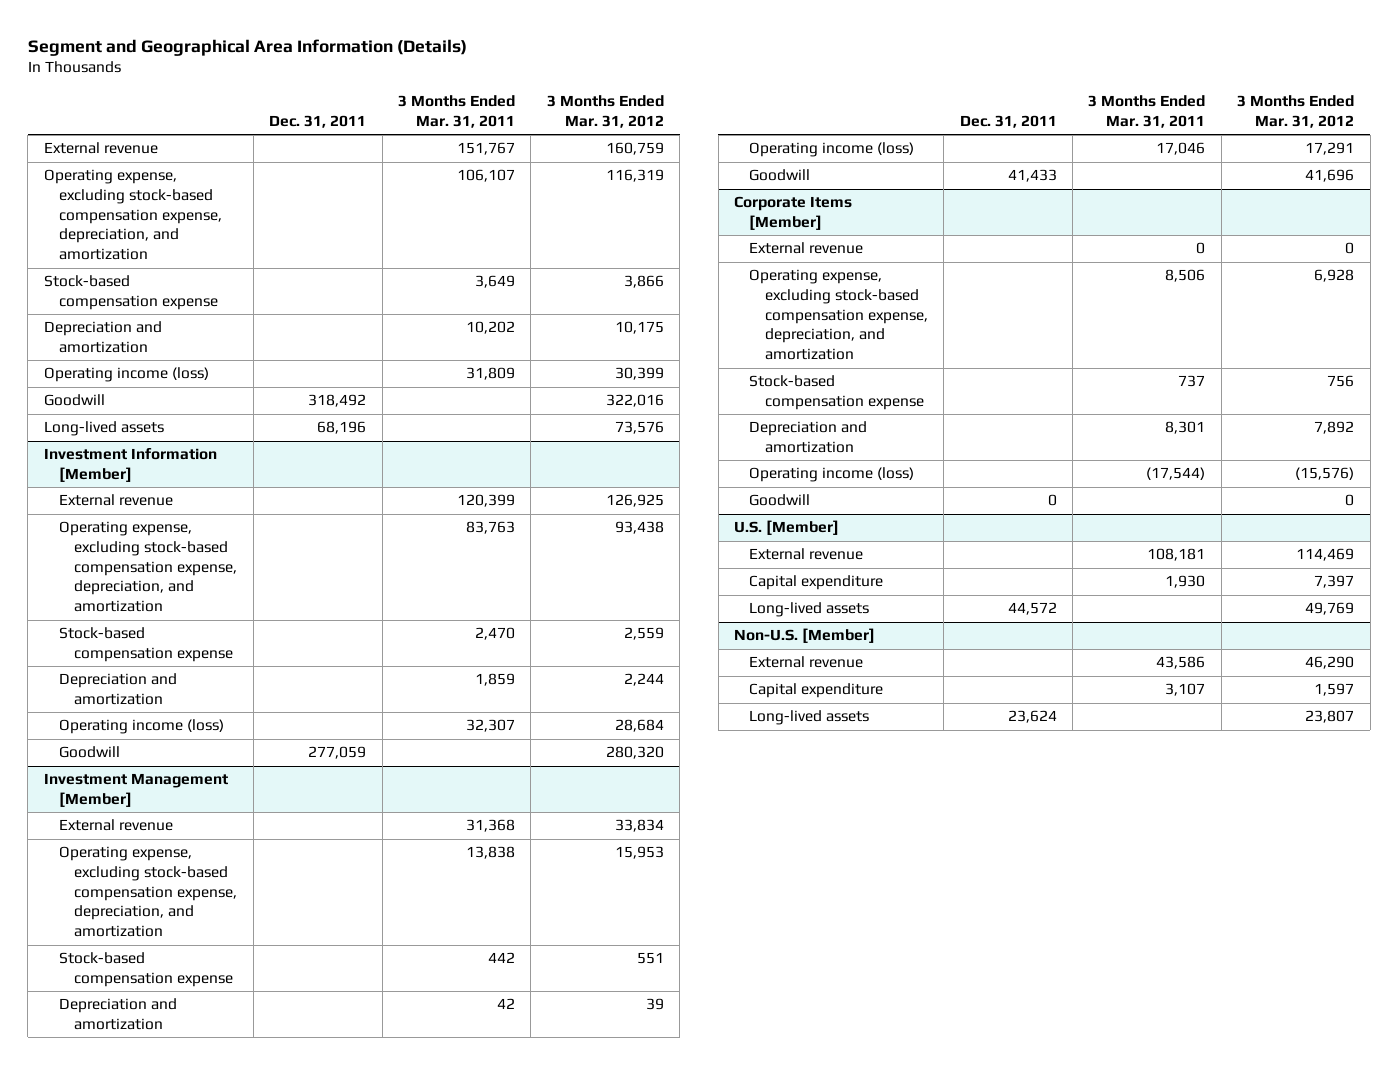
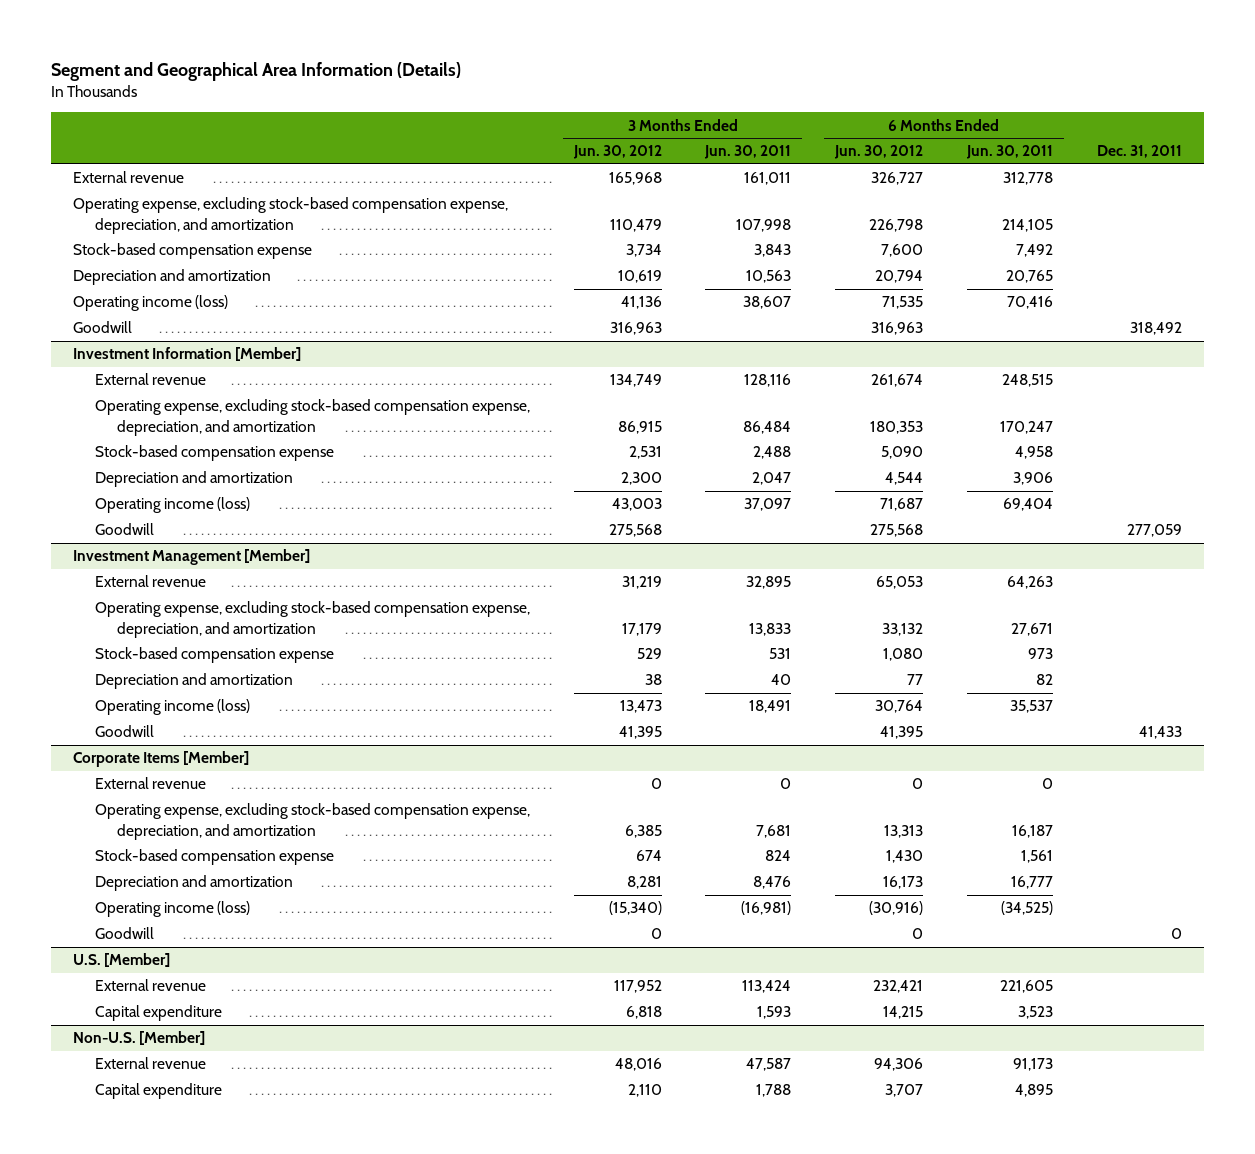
- | Dec. 31, 2011 | 3 Months Ended Mar. 31, 2011 | 3 Months Ended Mar. 31, 2012
+ | 3 Months Ended Jun. 30, 2012 | 3 Months Ended Jun. 30, 2011 | 6 Months Ended Jun. 30, 2012 | 6 Months Ended Jun. 30, 2011 | Dec. 31, 2011
- Long-lived assets | 68,196 | | 73,576
@ U.S. [Member]
- Long-lived assets | 44,572 | | 49,769
@ Non-U.S. [Member]
- Long-lived assets | 23,624 | | 23,807

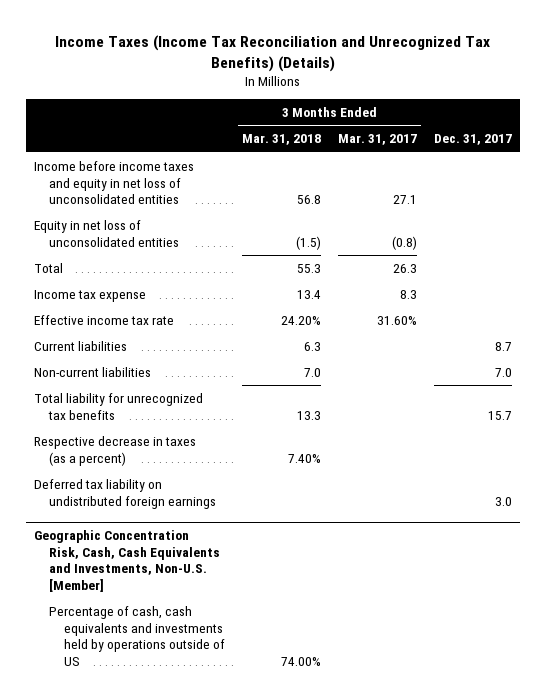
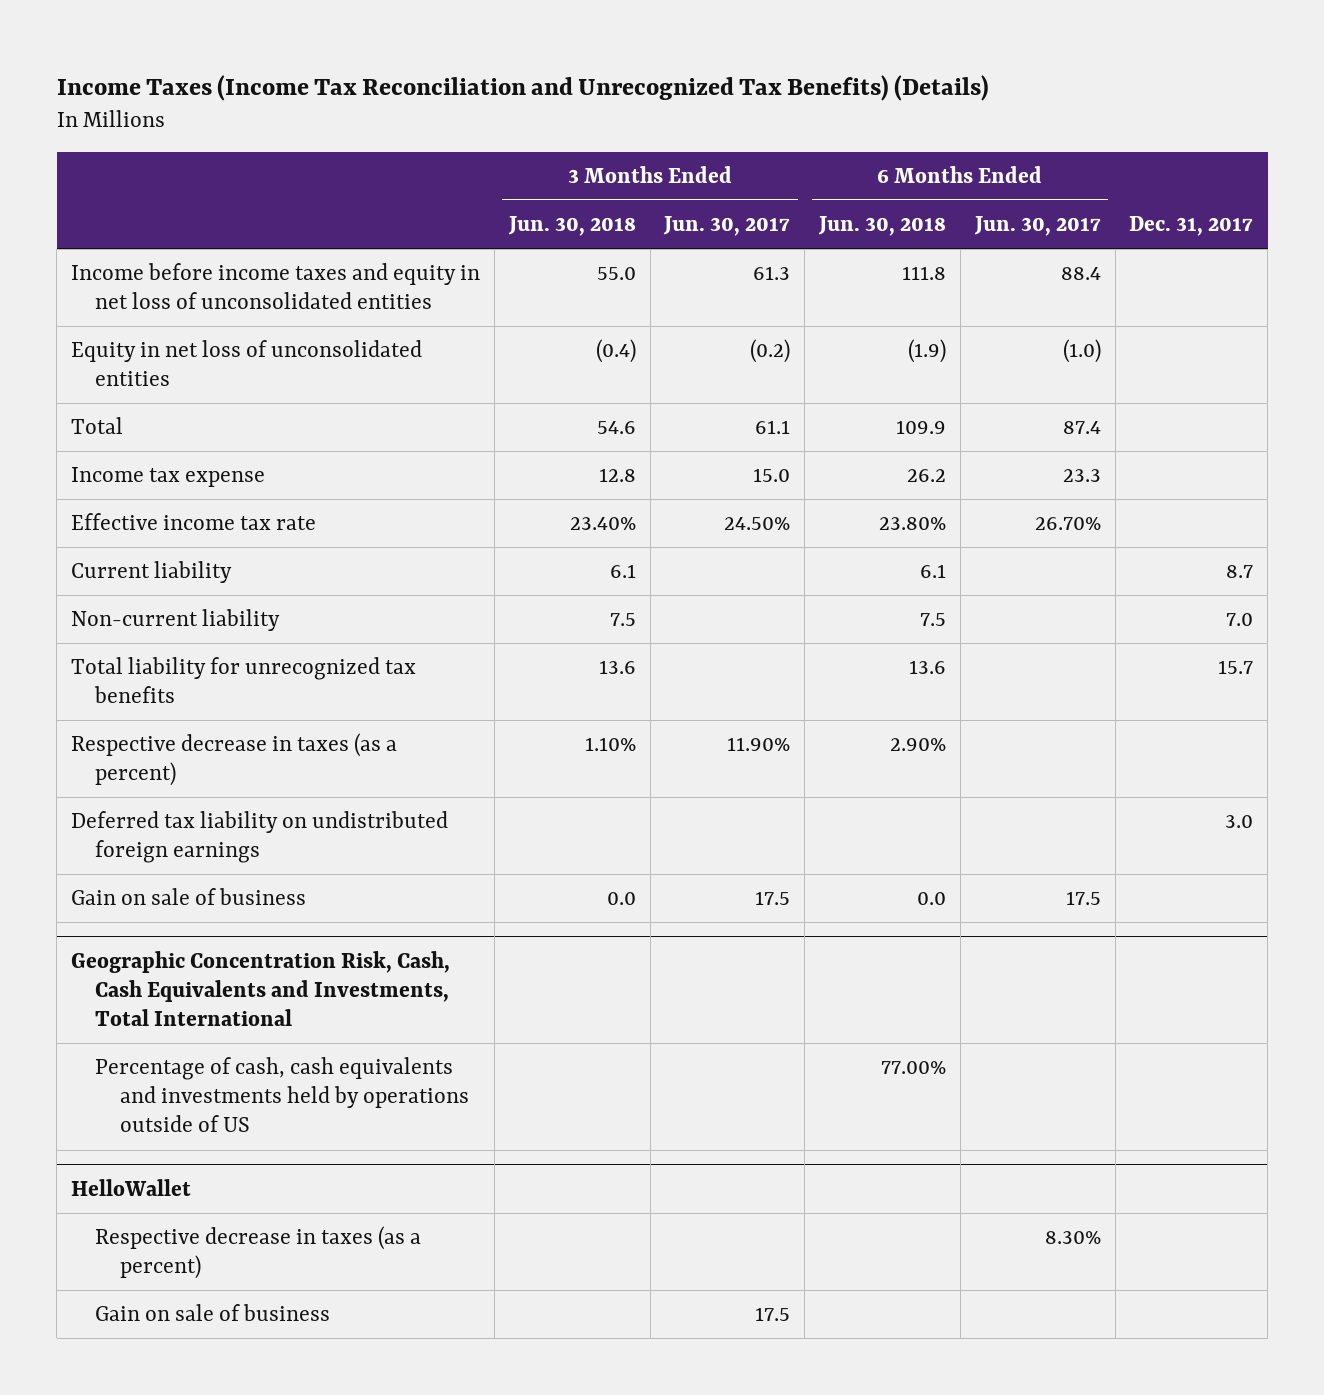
- | 3 Months Ended Mar. 31, 2018 | 3 Months Ended Mar. 31, 2017 | Dec. 31, 2017
+ | 3 Months Ended Jun. 30, 2018 | 3 Months Ended Jun. 30, 2017 | 6 Months Ended Jun. 30, 2018 | 6 Months Ended Jun. 30, 2017 | Dec. 31, 2017
- Current liabilities | 6.3 | | 8.7
- Non-current liabilities | 7.0 | | 7.0
+ Current liability | 6.1 | | 6.1 | | 8.7
+ Non-current liability | 7.5 | | 7.5 | | 7.0
- Geographic Concentration Risk, Cash, Cash Equivalents and Investments, Non-U.S. [Member]
+ Gain on sale of business | 0.0 | 17.5 | 0.0 | 17.5 |
+ Geographic Concentration Risk, Cash, Cash Equivalents and Investments, Total International
+ HelloWallet
+ Respective decrease in taxes (as a percent) | | | | 8.30% |
+ Gain on sale of business | | 17.5 | | |

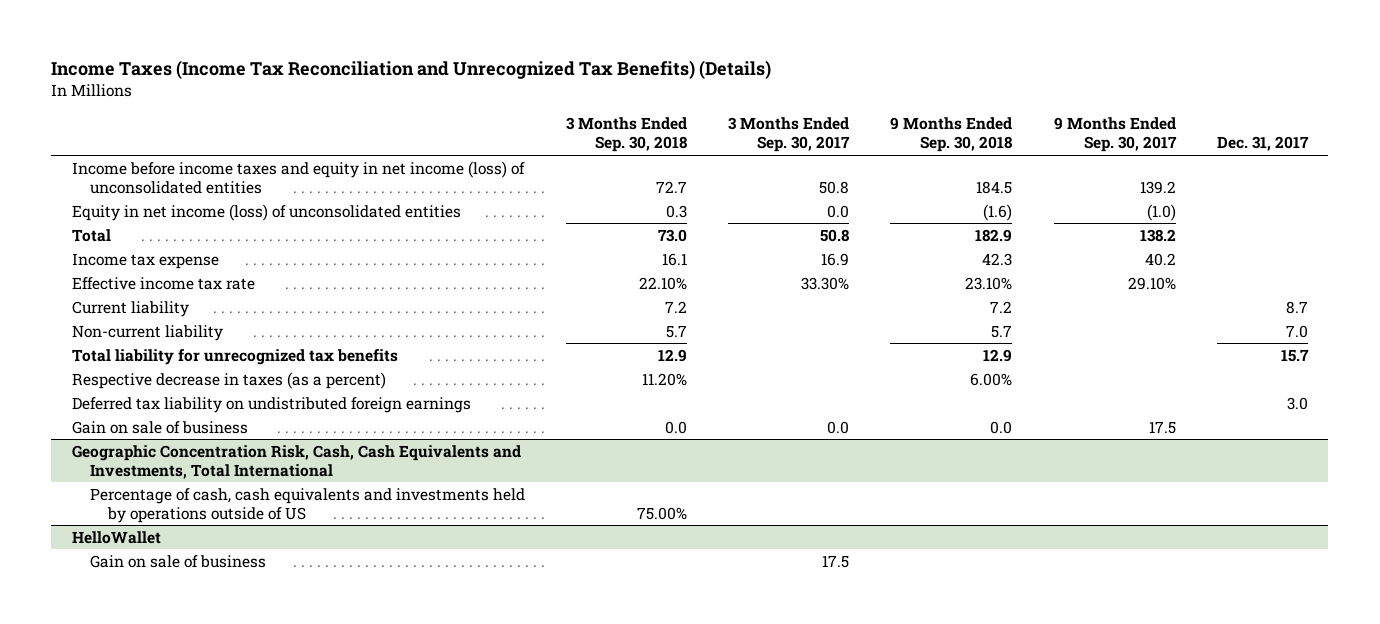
- | 3 Months Ended Jun. 30, 2018 | 3 Months Ended Jun. 30, 2017 | 6 Months Ended Jun. 30, 2018 | 6 Months Ended Jun. 30, 2017 | Dec. 31, 2017
+ | 3 Months Ended Sep. 30, 2018 | 3 Months Ended Sep. 30, 2017 | 9 Months Ended Sep. 30, 2018 | 9 Months Ended Sep. 30, 2017 | Dec. 31, 2017
- Income before income taxes and equity in net loss of unconsolidated entities | 55.0 | 61.3 | 111.8 | 88.4 |
- Equity in net loss of unconsolidated entities | (0.4) | (0.2) | (1.9) | (1.0) |
+ Income before income taxes and equity in net income (loss) of unconsolidated entities | 72.7 | 50.8 | 184.5 | 139.2 |
+ Equity in net income (loss) of unconsolidated entities | 0.3 | 0.0 | (1.6) | (1.0) |
@ HelloWallet
- Respective decrease in taxes (as a percent) | | | | 8.30% |

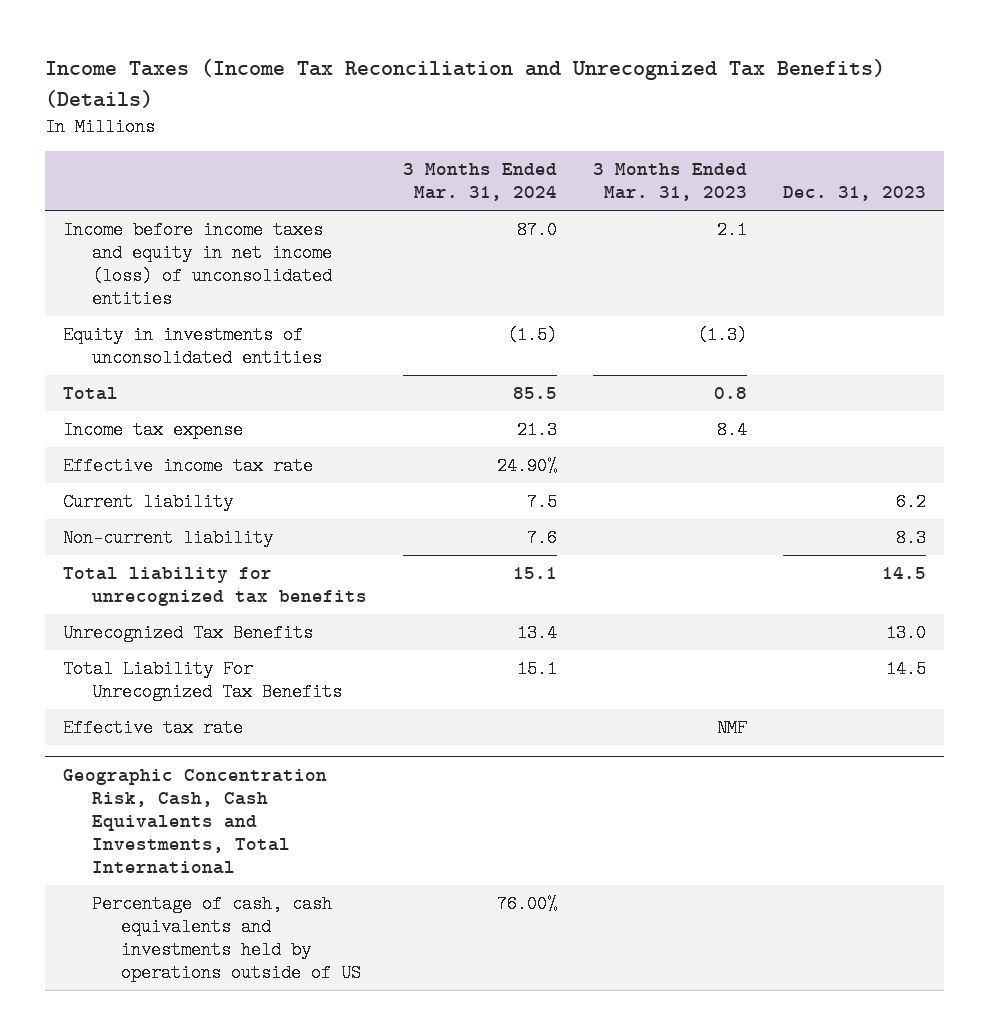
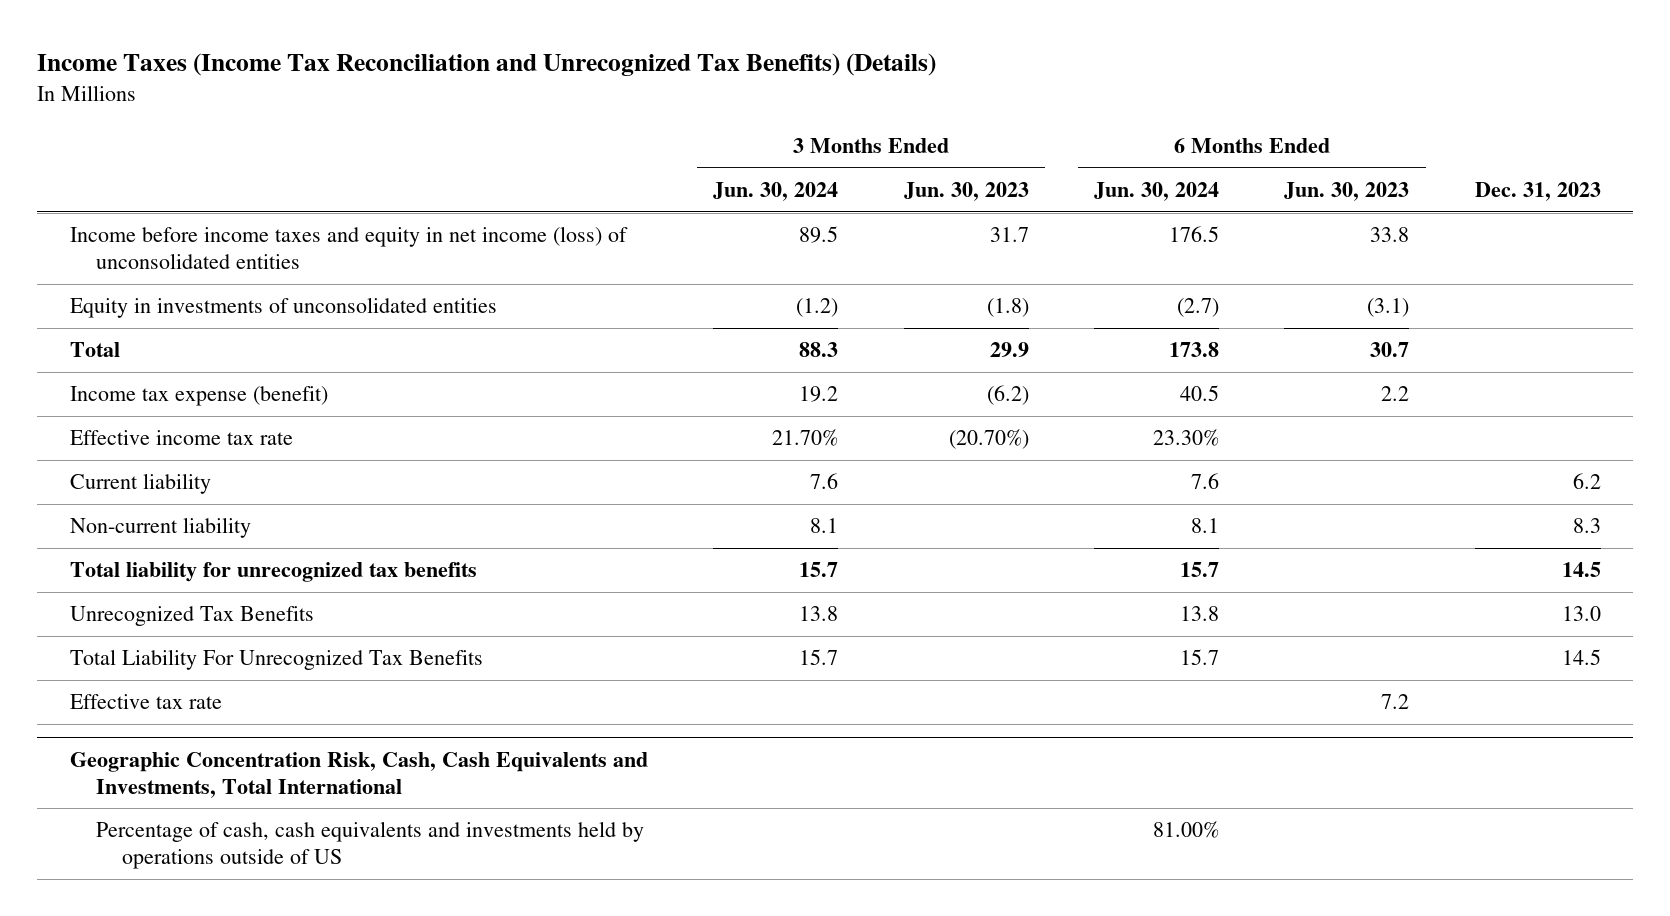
- | 3 Months Ended Mar. 31, 2024 | 3 Months Ended Mar. 31, 2023 | Dec. 31, 2023
+ | 3 Months Ended Jun. 30, 2024 | 3 Months Ended Jun. 30, 2023 | 6 Months Ended Jun. 30, 2024 | 6 Months Ended Jun. 30, 2023 | Dec. 31, 2023
- Income tax expense | 21.3 | 8.4 |
+ Income tax expense (benefit) | 19.2 | (6.2) | 40.5 | 2.2 |

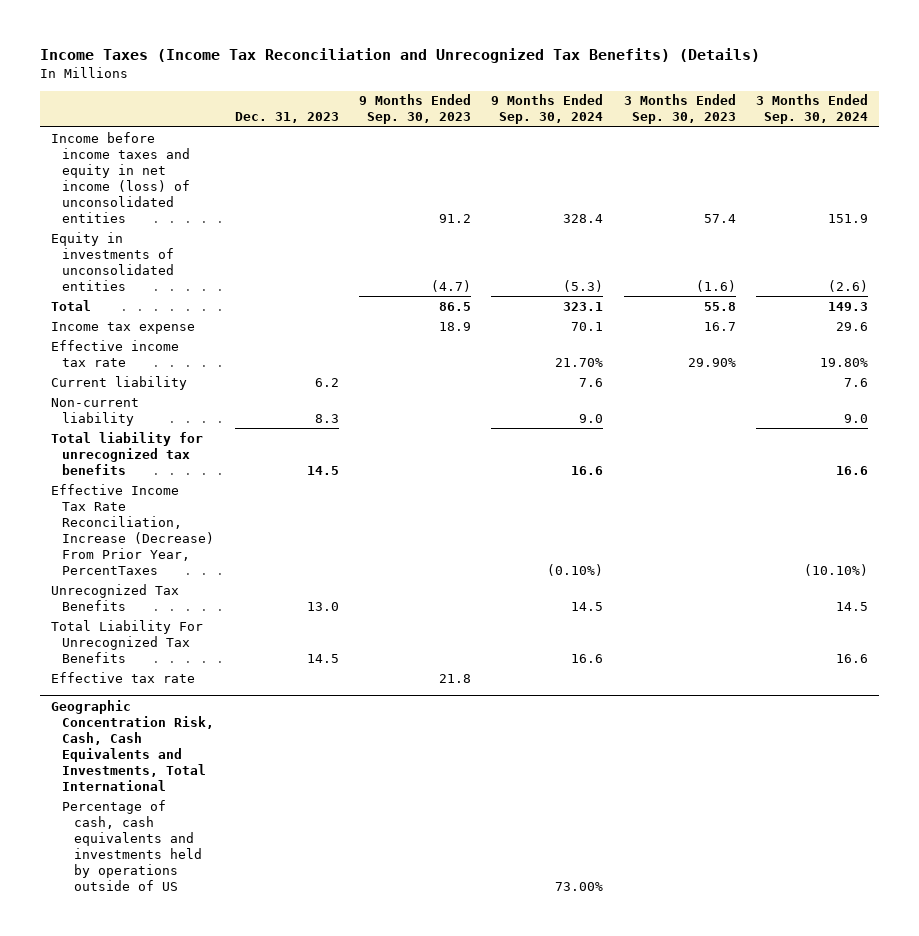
- | 3 Months Ended Jun. 30, 2024 | 3 Months Ended Jun. 30, 2023 | 6 Months Ended Jun. 30, 2024 | 6 Months Ended Jun. 30, 2023 | Dec. 31, 2023
+ | Dec. 31, 2023 | 9 Months Ended Sep. 30, 2023 | 9 Months Ended Sep. 30, 2024 | 3 Months Ended Sep. 30, 2023 | 3 Months Ended Sep. 30, 2024
- Income tax expense (benefit) | 19.2 | (6.2) | 40.5 | 2.2 |
+ Income tax expense | | 18.9 | 70.1 | 16.7 | 29.6
+ Effective Income Tax Rate Reconciliation, Increase (Decrease) From Prior Year, PercentTaxes | | | (0.10%) | | (10.10%)

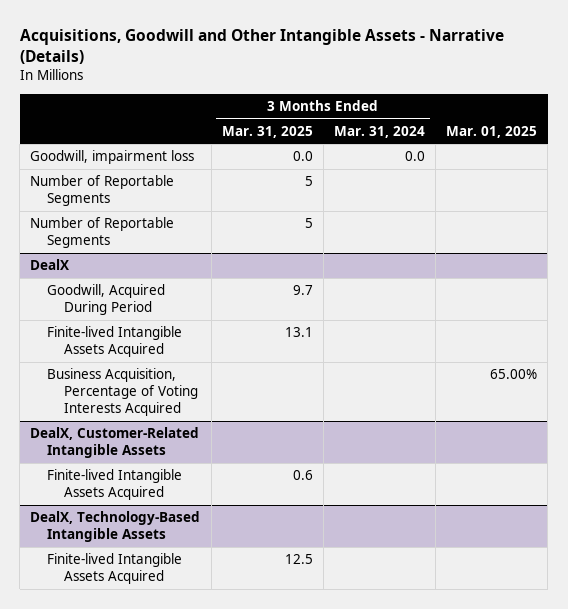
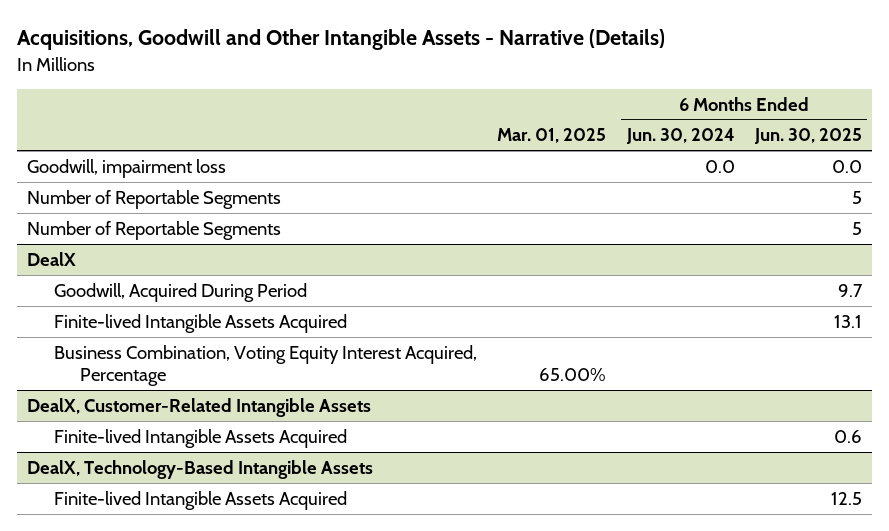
- | 3 Months Ended Mar. 31, 2025 | 3 Months Ended Mar. 31, 2024 | Mar. 01, 2025
+ | Mar. 01, 2025 | 6 Months Ended Jun. 30, 2024 | 6 Months Ended Jun. 30, 2025
@ DealX
- Business Acquisition, Percentage of Voting Interests Acquired | | | 65.00%
+ Business Combination, Voting Equity Interest Acquired, Percentage | 65.00% | |

